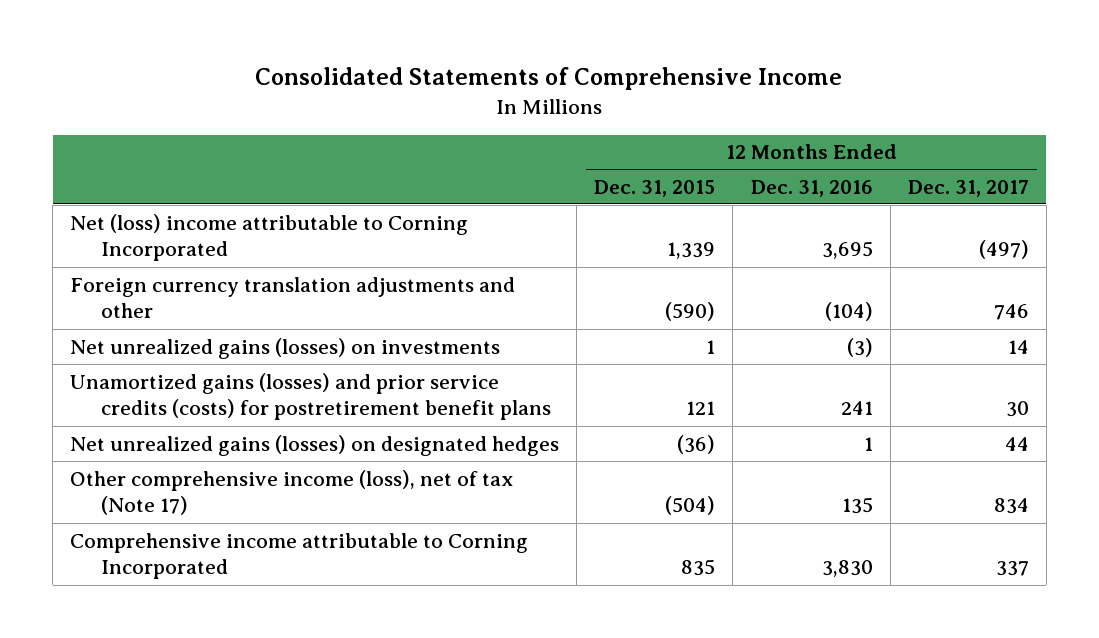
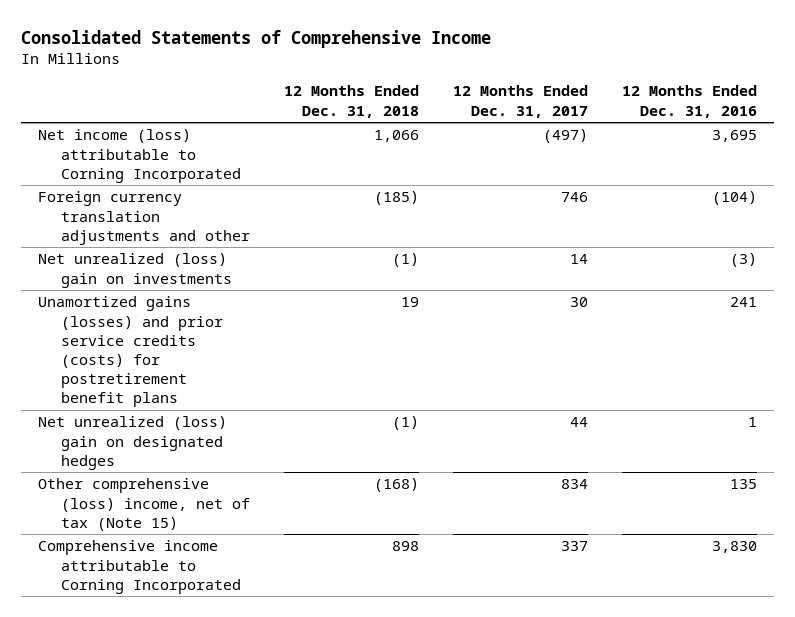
- | 12 Months Ended Dec. 31, 2015 | 12 Months Ended Dec. 31, 2016 | 12 Months Ended Dec. 31, 2017
+ | 12 Months Ended Dec. 31, 2018 | 12 Months Ended Dec. 31, 2017 | 12 Months Ended Dec. 31, 2016
- Net (loss) income attributable to Corning Incorporated | 1,339 | 3,695 | (497)
+ Net income (loss) attributable to Corning Incorporated | 1,066 | (497) | 3,695
- Net unrealized gains (losses) on investments | 1 | (3) | 14
+ Net unrealized (loss) gain on investments | (1) | 14 | (3)
- Net unrealized gains (losses) on designated hedges | (36) | 1 | 44
- Other comprehensive income (loss), net of tax (Note 17) | (504) | 135 | 834
+ Net unrealized (loss) gain on designated hedges | (1) | 44 | 1
+ Other comprehensive (loss) income, net of tax (Note 15) | (168) | 834 | 135

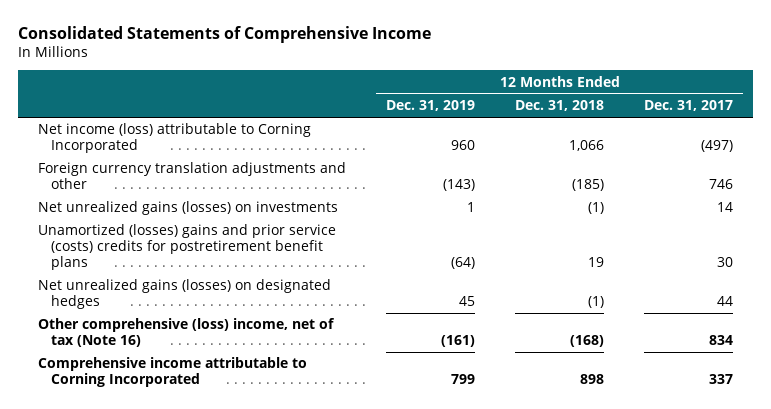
- | 12 Months Ended Dec. 31, 2018 | 12 Months Ended Dec. 31, 2017 | 12 Months Ended Dec. 31, 2016
+ | 12 Months Ended Dec. 31, 2019 | 12 Months Ended Dec. 31, 2018 | 12 Months Ended Dec. 31, 2017
- Net unrealized (loss) gain on investments | (1) | 14 | (3)
- Unamortized gains (losses) and prior service credits (costs) for postretirement benefit plans | 19 | 30 | 241
- Net unrealized (loss) gain on designated hedges | (1) | 44 | 1
- Other comprehensive (loss) income, net of tax (Note 15) | (168) | 834 | 135
+ Net unrealized gains (losses) on investments | 1 | (1) | 14
+ Unamortized (losses) gains and prior service (costs) credits for postretirement benefit plans | (64) | 19 | 30
+ Net unrealized gains (losses) on designated hedges | 45 | (1) | 44
+ Other comprehensive (loss) income, net of tax (Note 16) | (161) | (168) | 834

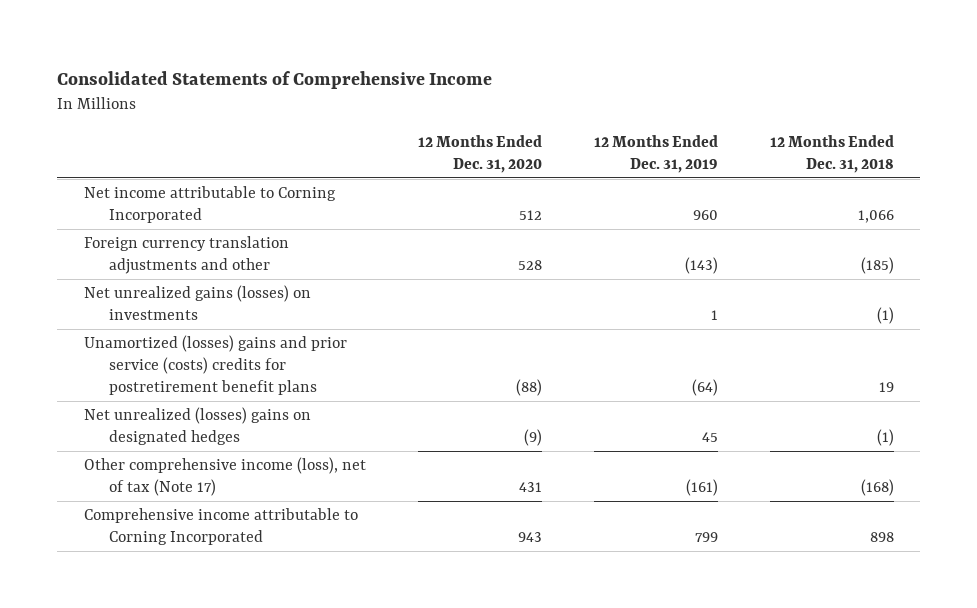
- | 12 Months Ended Dec. 31, 2019 | 12 Months Ended Dec. 31, 2018 | 12 Months Ended Dec. 31, 2017
+ | 12 Months Ended Dec. 31, 2020 | 12 Months Ended Dec. 31, 2019 | 12 Months Ended Dec. 31, 2018
- Net income (loss) attributable to Corning Incorporated | 960 | 1,066 | (497)
+ Net income attributable to Corning Incorporated | 512 | 960 | 1,066
- Net unrealized gains (losses) on designated hedges | 45 | (1) | 44
- Other comprehensive (loss) income, net of tax (Note 16) | (161) | (168) | 834
+ Net unrealized (losses) gains on designated hedges | (9) | 45 | (1)
+ Other comprehensive income (loss), net of tax (Note 17) | 431 | (161) | (168)

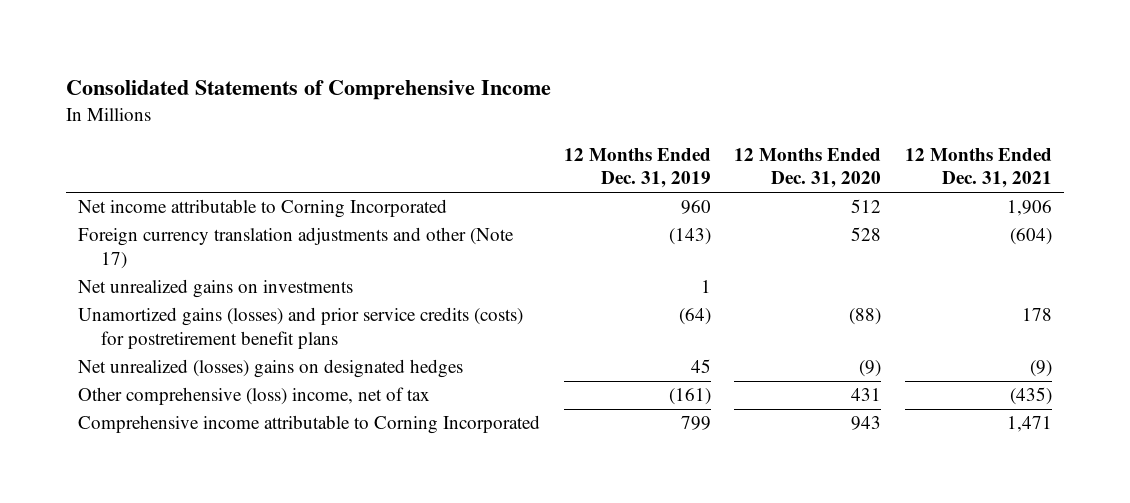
- | 12 Months Ended Dec. 31, 2020 | 12 Months Ended Dec. 31, 2019 | 12 Months Ended Dec. 31, 2018
+ | 12 Months Ended Dec. 31, 2019 | 12 Months Ended Dec. 31, 2020 | 12 Months Ended Dec. 31, 2021
- Foreign currency translation adjustments and other | 528 | (143) | (185)
- Net unrealized gains (losses) on investments | | 1 | (1)
- Unamortized (losses) gains and prior service (costs) credits for postretirement benefit plans | (88) | (64) | 19
+ Foreign currency translation adjustments and other (Note 17) | (143) | 528 | (604)
+ Net unrealized gains on investments | 1 | |
+ Unamortized gains (losses) and prior service credits (costs) for postretirement benefit plans | (64) | (88) | 178
- Other comprehensive income (loss), net of tax (Note 17) | 431 | (161) | (168)
+ Other comprehensive (loss) income, net of tax | (161) | 431 | (435)

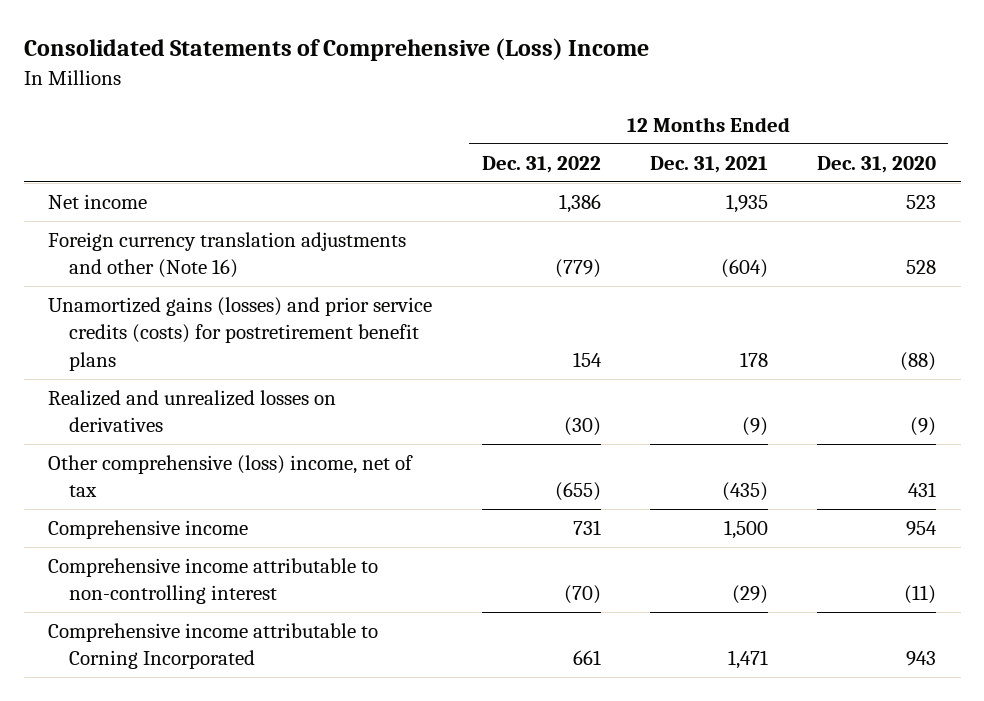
- Consolidated Statements of Comprehensive Income
+ Consolidated Statements of Comprehensive (Loss) Income
- | 12 Months Ended Dec. 31, 2019 | 12 Months Ended Dec. 31, 2020 | 12 Months Ended Dec. 31, 2021
+ | 12 Months Ended Dec. 31, 2022 | 12 Months Ended Dec. 31, 2021 | 12 Months Ended Dec. 31, 2020
- Net income attributable to Corning Incorporated | 960 | 512 | 1,906
- Foreign currency translation adjustments and other (Note 17) | (143) | 528 | (604)
- Net unrealized gains on investments | 1 | |
+ Net income | 1,386 | 1,935 | 523
+ Foreign currency translation adjustments and other (Note 16) | (779) | (604) | 528
- Net unrealized (losses) gains on designated hedges | 45 | (9) | (9)
+ Realized and unrealized losses on derivatives | (30) | (9) | (9)
+ Comprehensive income | 731 | 1,500 | 954
+ Comprehensive income attributable to non-controlling interest | (70) | (29) | (11)

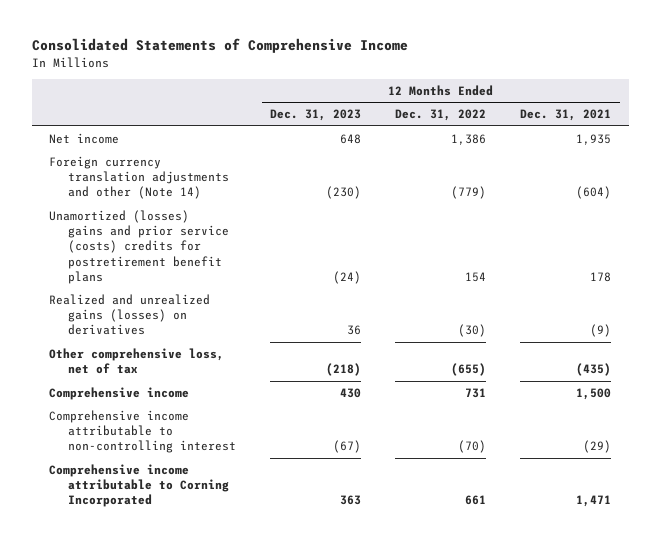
- Consolidated Statements of Comprehensive (Loss) Income
+ Consolidated Statements of Comprehensive Income
- | 12 Months Ended Dec. 31, 2022 | 12 Months Ended Dec. 31, 2021 | 12 Months Ended Dec. 31, 2020
+ | 12 Months Ended Dec. 31, 2023 | 12 Months Ended Dec. 31, 2022 | 12 Months Ended Dec. 31, 2021
- Foreign currency translation adjustments and other (Note 16) | (779) | (604) | 528
- Unamortized gains (losses) and prior service credits (costs) for postretirement benefit plans | 154 | 178 | (88)
- Realized and unrealized losses on derivatives | (30) | (9) | (9)
- Other comprehensive (loss) income, net of tax | (655) | (435) | 431
+ Foreign currency translation adjustments and other (Note 14) | (230) | (779) | (604)
+ Unamortized (losses) gains and prior service (costs) credits for postretirement benefit plans | (24) | 154 | 178
+ Realized and unrealized gains (losses) on derivatives | 36 | (30) | (9)
+ Other comprehensive loss, net of tax | (218) | (655) | (435)

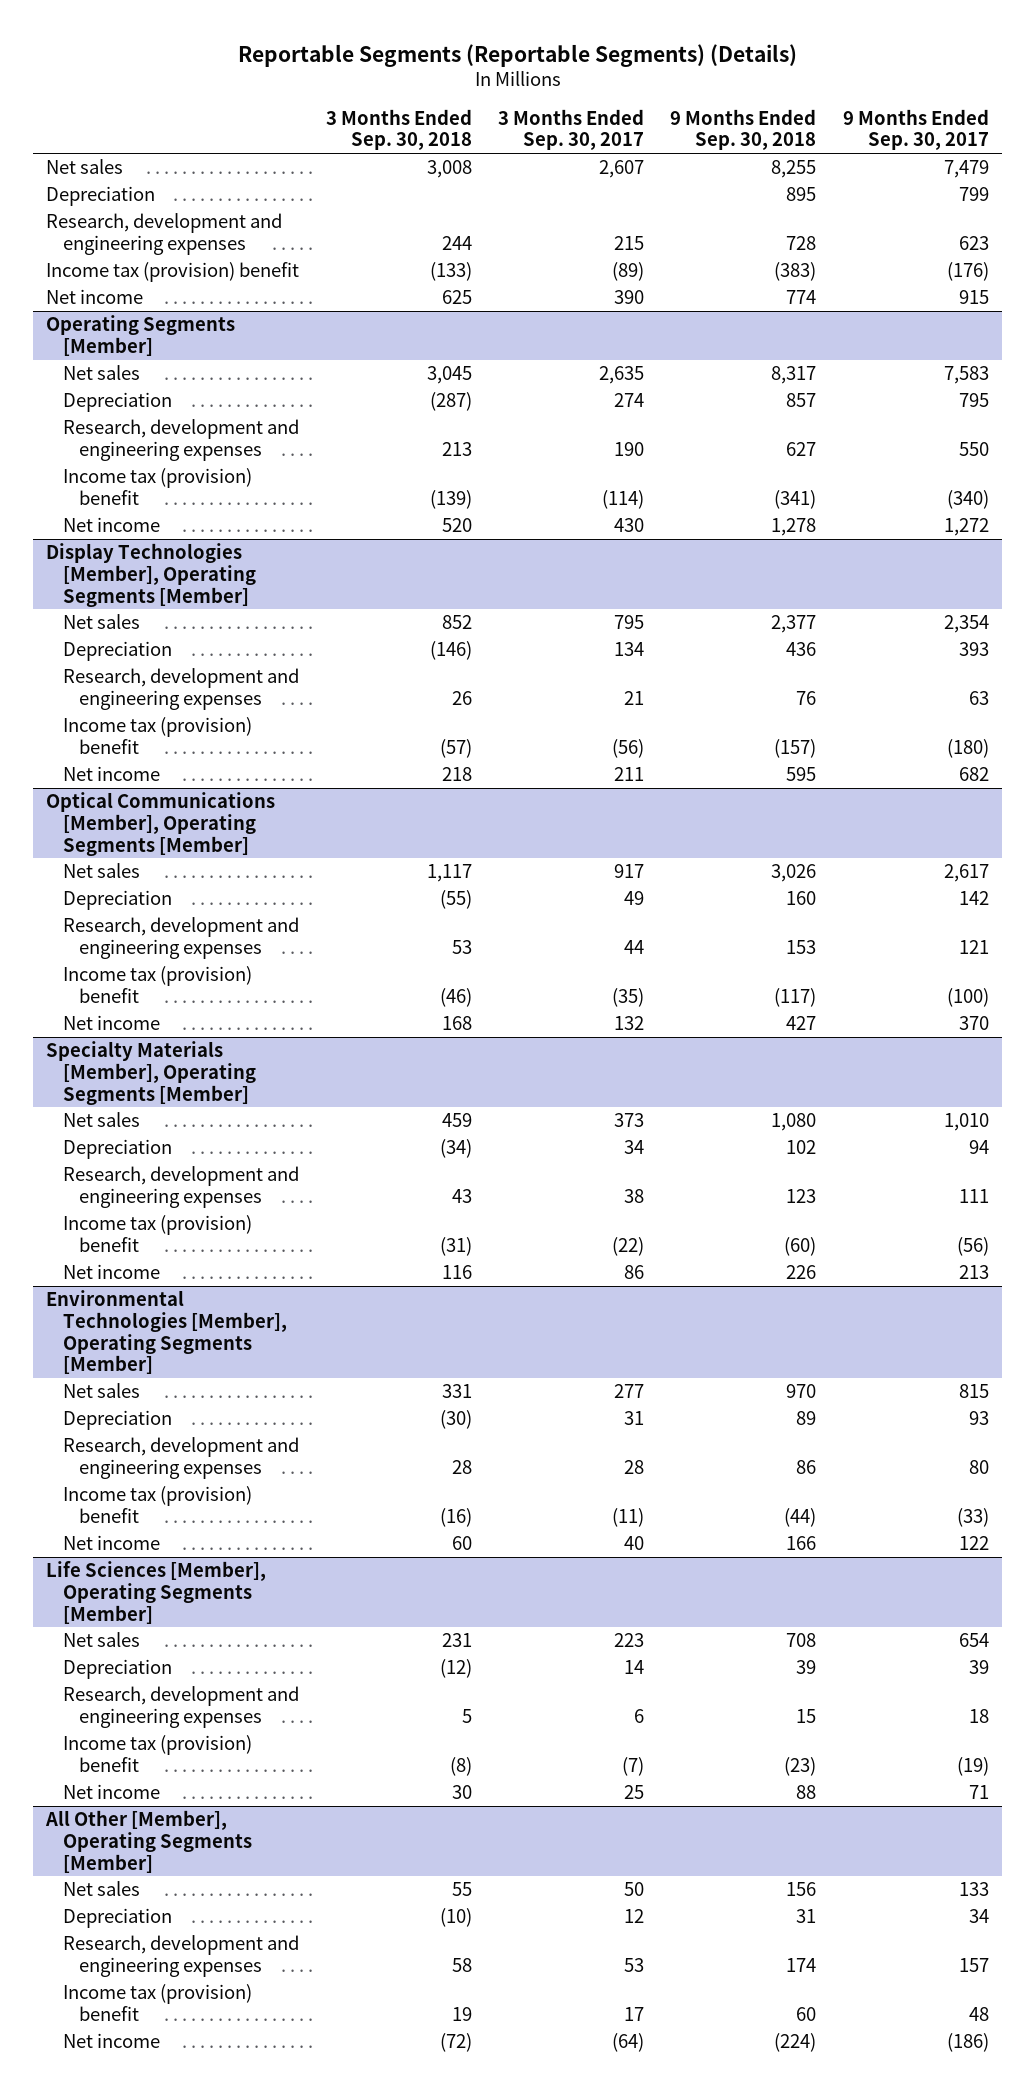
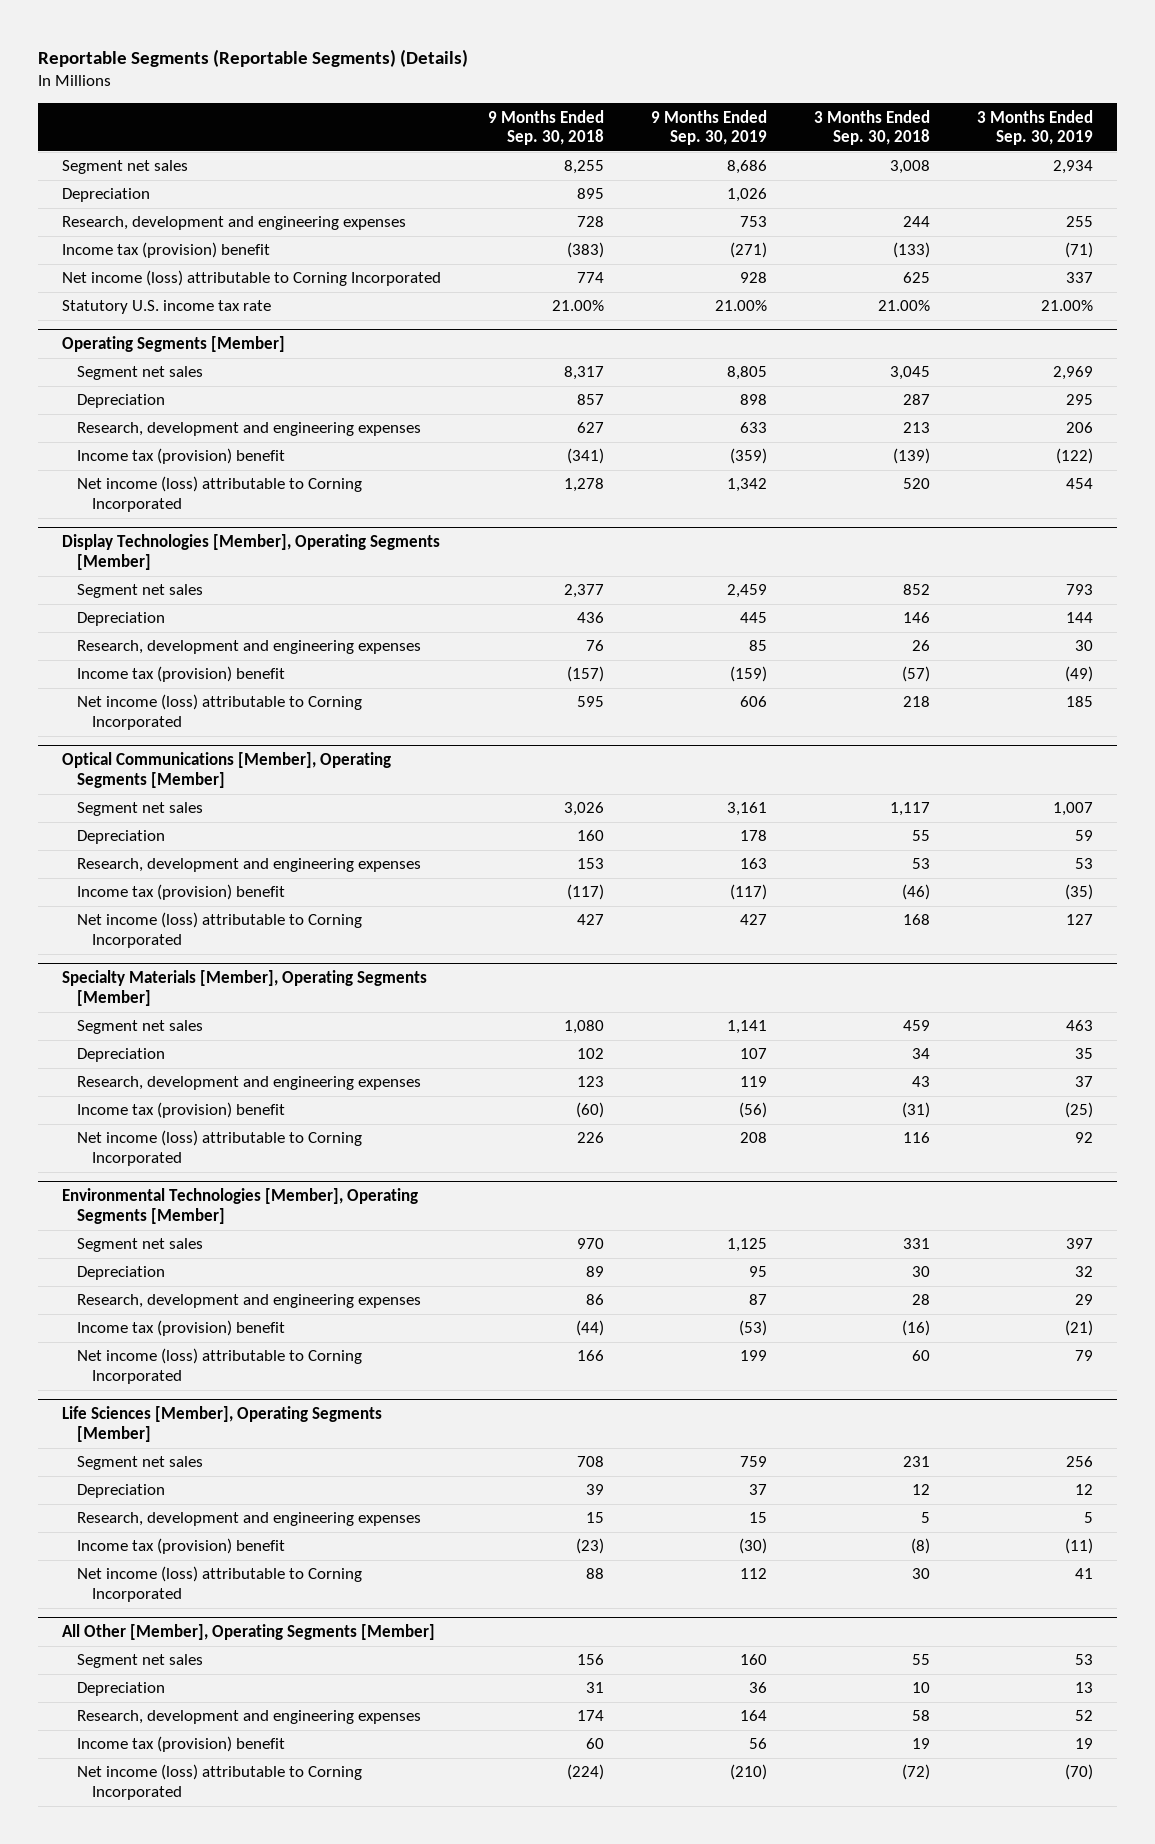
- | 3 Months Ended Sep. 30, 2018 | 3 Months Ended Sep. 30, 2017 | 9 Months Ended Sep. 30, 2018 | 9 Months Ended Sep. 30, 2017
+ | 9 Months Ended Sep. 30, 2018 | 9 Months Ended Sep. 30, 2019 | 3 Months Ended Sep. 30, 2018 | 3 Months Ended Sep. 30, 2019
- Net sales | 3,008 | 2,607 | 8,255 | 7,479
+ Segment net sales | 8,255 | 8,686 | 3,008 | 2,934
- Net income | 625 | 390 | 774 | 915
+ Net income (loss) attributable to Corning Incorporated | 774 | 928 | 625 | 337
+ Statutory U.S. income tax rate | 21.00% | 21.00% | 21.00% | 21.00%
@ Operating Segments [Member]
- Net sales | 3,045 | 2,635 | 8,317 | 7,583
- Depreciation | (287) | 274 | 857 | 795
+ Segment net sales | 8,317 | 8,805 | 3,045 | 2,969
+ Depreciation | 857 | 898 | 287 | 295
- Net income | 520 | 430 | 1,278 | 1,272
+ Net income (loss) attributable to Corning Incorporated | 1,278 | 1,342 | 520 | 454
@ Display Technologies [Member], Operating Segments [Member]
- Net sales | 852 | 795 | 2,377 | 2,354
- Depreciation | (146) | 134 | 436 | 393
+ Segment net sales | 2,377 | 2,459 | 852 | 793
+ Depreciation | 436 | 445 | 146 | 144
- Net income | 218 | 211 | 595 | 682
+ Net income (loss) attributable to Corning Incorporated | 595 | 606 | 218 | 185
@ Optical Communications [Member], Operating Segments [Member]
- Net sales | 1,117 | 917 | 3,026 | 2,617
- Depreciation | (55) | 49 | 160 | 142
+ Segment net sales | 3,026 | 3,161 | 1,117 | 1,007
+ Depreciation | 160 | 178 | 55 | 59
- Net income | 168 | 132 | 427 | 370
+ Net income (loss) attributable to Corning Incorporated | 427 | 427 | 168 | 127
@ Specialty Materials [Member], Operating Segments [Member]
- Net sales | 459 | 373 | 1,080 | 1,010
- Depreciation | (34) | 34 | 102 | 94
+ Segment net sales | 1,080 | 1,141 | 459 | 463
+ Depreciation | 102 | 107 | 34 | 35
- Net income | 116 | 86 | 226 | 213
+ Net income (loss) attributable to Corning Incorporated | 226 | 208 | 116 | 92
@ Environmental Technologies [Member], Operating Segments [Member]
- Net sales | 331 | 277 | 970 | 815
- Depreciation | (30) | 31 | 89 | 93
+ Segment net sales | 970 | 1,125 | 331 | 397
+ Depreciation | 89 | 95 | 30 | 32
- Net income | 60 | 40 | 166 | 122
+ Net income (loss) attributable to Corning Incorporated | 166 | 199 | 60 | 79
@ Life Sciences [Member], Operating Segments [Member]
- Net sales | 231 | 223 | 708 | 654
- Depreciation | (12) | 14 | 39 | 39
+ Segment net sales | 708 | 759 | 231 | 256
+ Depreciation | 39 | 37 | 12 | 12
- Net income | 30 | 25 | 88 | 71
+ Net income (loss) attributable to Corning Incorporated | 88 | 112 | 30 | 41
@ All Other [Member], Operating Segments [Member]
- Net sales | 55 | 50 | 156 | 133
- Depreciation | (10) | 12 | 31 | 34
+ Segment net sales | 156 | 160 | 55 | 53
+ Depreciation | 31 | 36 | 10 | 13
- Net income | (72) | (64) | (224) | (186)
+ Net income (loss) attributable to Corning Incorporated | (224) | (210) | (72) | (70)

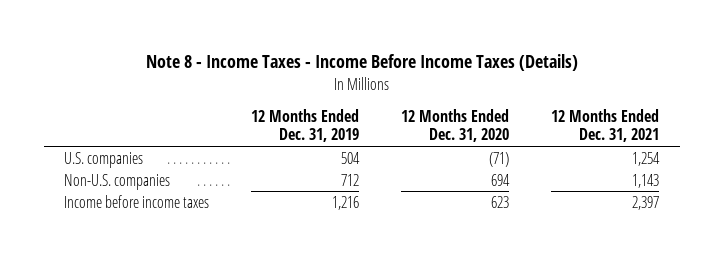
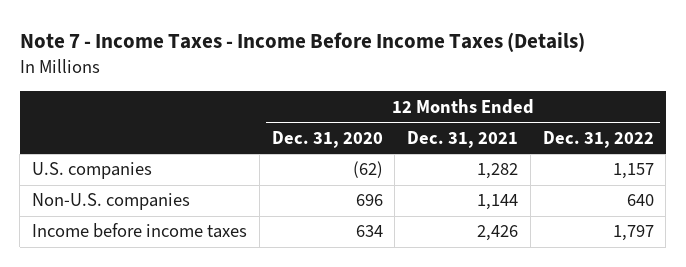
- Note 8 - Income Taxes - Income Before Income Taxes (Details)
+ Note 7 - Income Taxes - Income Before Income Taxes (Details)
- | 12 Months Ended Dec. 31, 2019 | 12 Months Ended Dec. 31, 2020 | 12 Months Ended Dec. 31, 2021
+ | 12 Months Ended Dec. 31, 2020 | 12 Months Ended Dec. 31, 2021 | 12 Months Ended Dec. 31, 2022
- U.S. companies | 504 | (71) | 1,254
- Non-U.S. companies | 712 | 694 | 1,143
- Income before income taxes | 1,216 | 623 | 2,397
+ U.S. companies | (62) | 1,282 | 1,157
+ Non-U.S. companies | 696 | 1,144 | 640
+ Income before income taxes | 634 | 2,426 | 1,797

